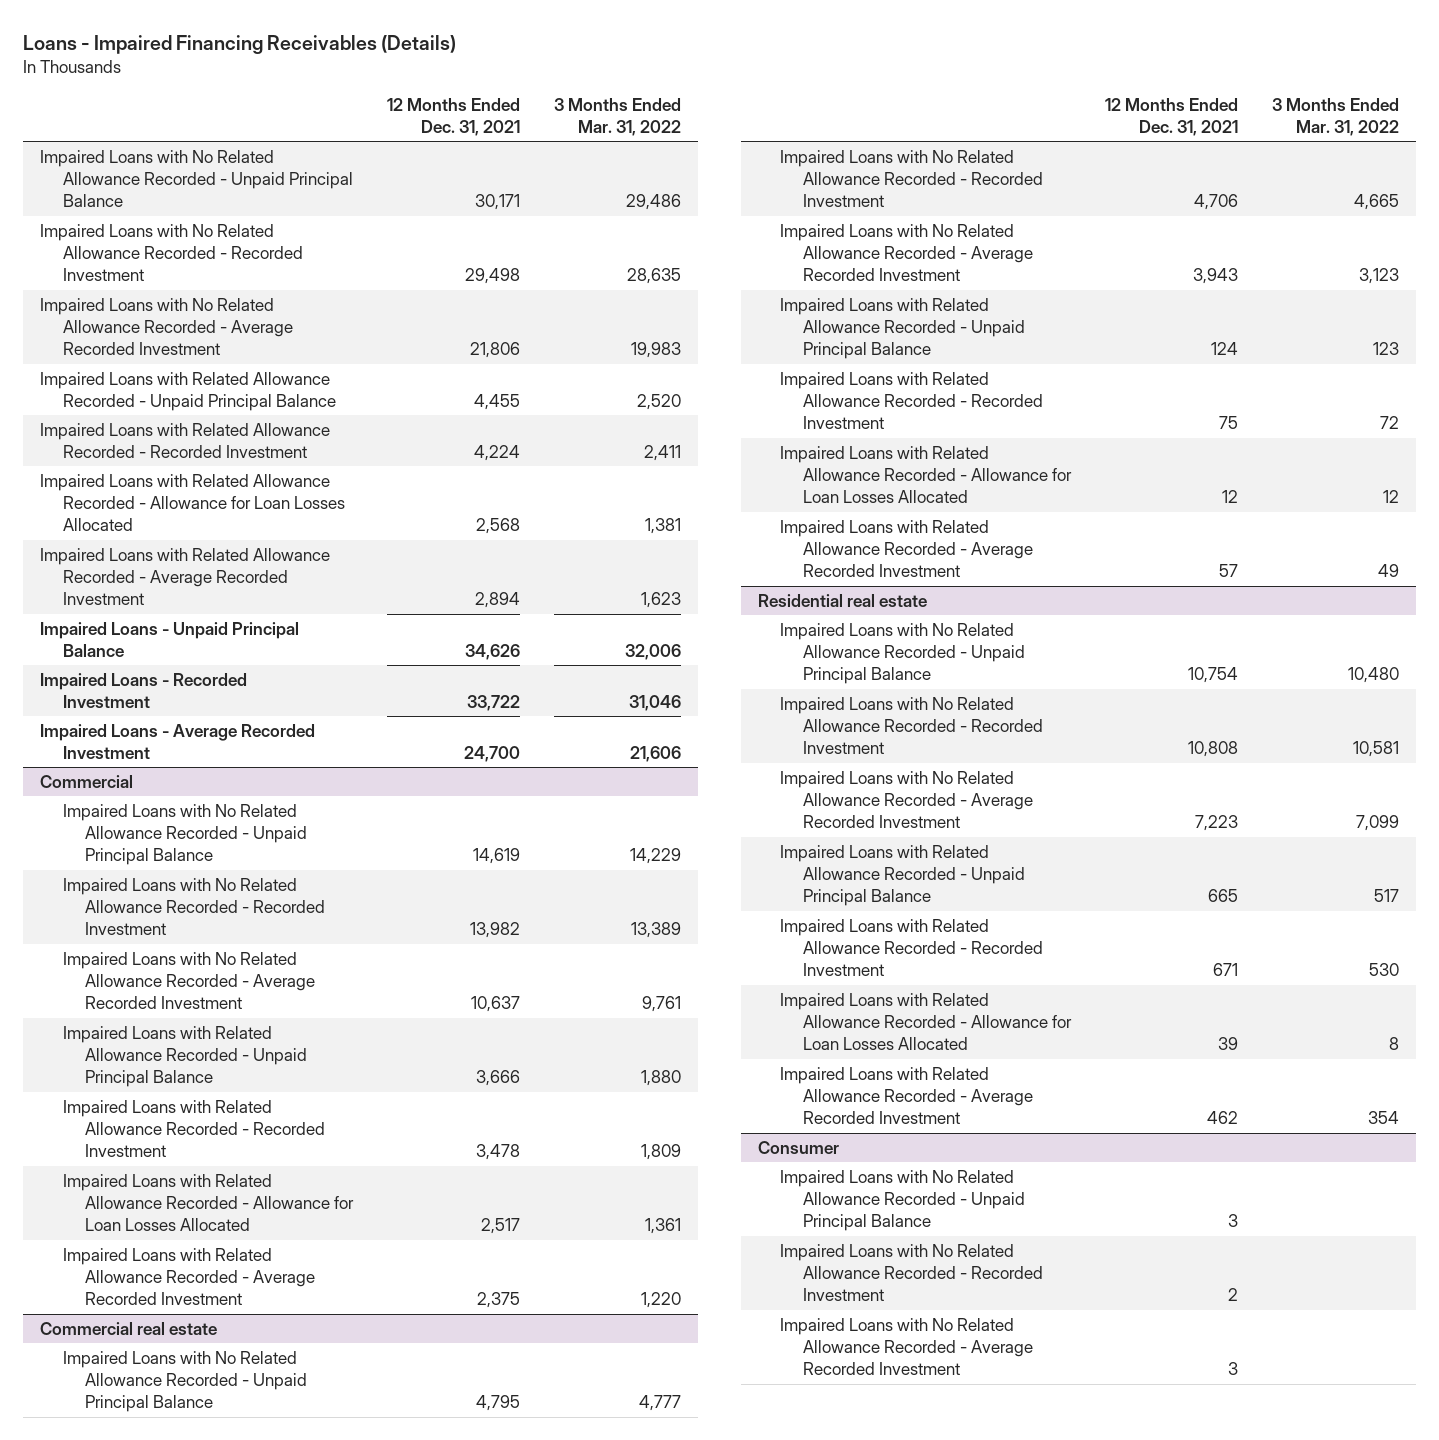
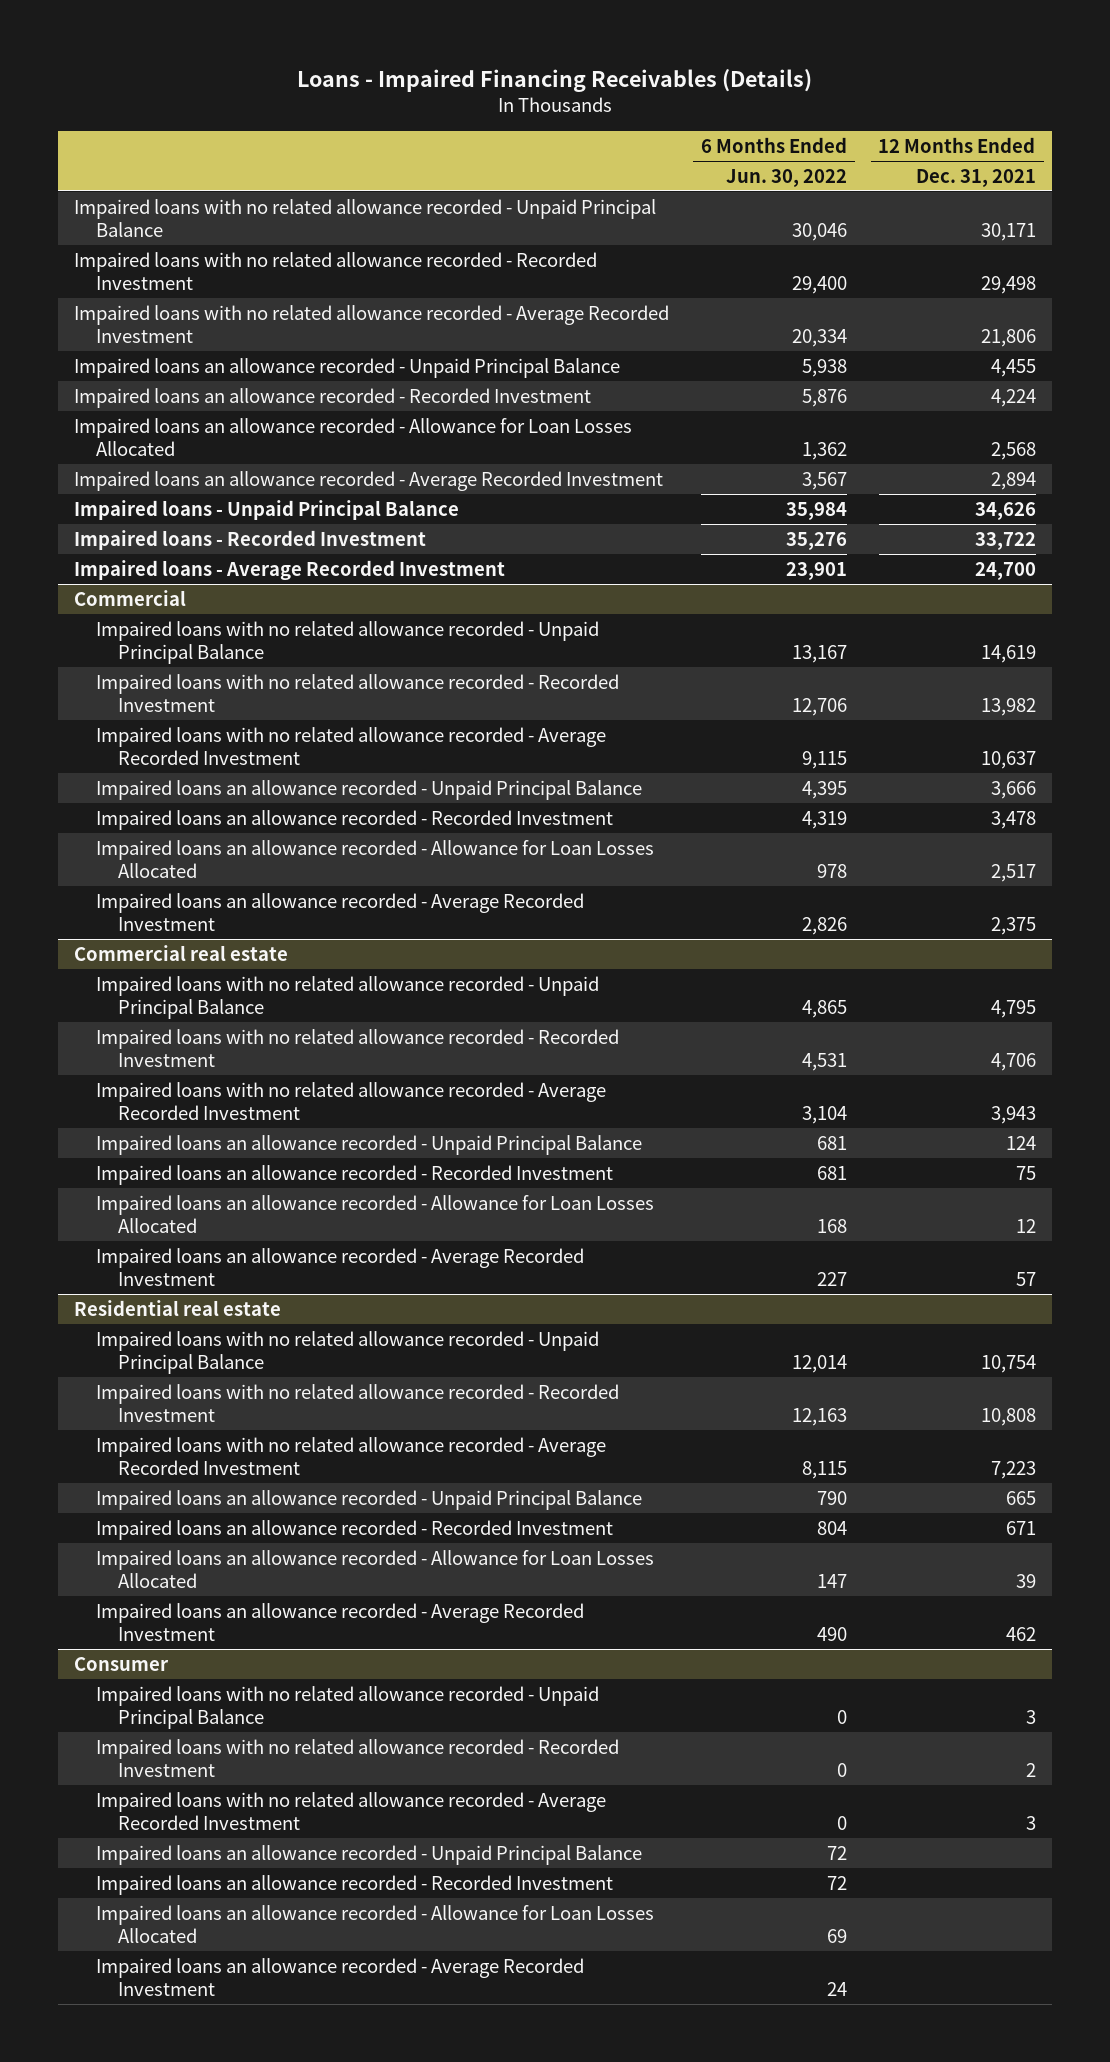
- | 12 Months Ended Dec. 31, 2021 | 3 Months Ended Mar. 31, 2022
+ | 6 Months Ended Jun. 30, 2022 | 12 Months Ended Dec. 31, 2021
- Impaired Loans with No Related Allowance Recorded - Unpaid Principal Balance | 30,171 | 29,486
- Impaired Loans with No Related Allowance Recorded - Recorded Investment | 29,498 | 28,635
- Impaired Loans with No Related Allowance Recorded - Average Recorded Investment | 21,806 | 19,983
- Impaired Loans with Related Allowance Recorded - Unpaid Principal Balance | 4,455 | 2,520
- Impaired Loans with Related Allowance Recorded - Recorded Investment | 4,224 | 2,411
- Impaired Loans with Related Allowance Recorded - Allowance for Loan Losses Allocated | 2,568 | 1,381
- Impaired Loans with Related Allowance Recorded - Average Recorded Investment | 2,894 | 1,623
- Impaired Loans - Unpaid Principal Balance | 34,626 | 32,006
- Impaired Loans - Recorded Investment | 33,722 | 31,046
- Impaired Loans - Average Recorded Investment | 24,700 | 21,606
+ Impaired loans with no related allowance recorded - Unpaid Principal Balance | 30,046 | 30,171
+ Impaired loans with no related allowance recorded - Recorded Investment | 29,400 | 29,498
+ Impaired loans with no related allowance recorded - Average Recorded Investment | 20,334 | 21,806
+ Impaired loans an allowance recorded - Unpaid Principal Balance | 5,938 | 4,455
+ Impaired loans an allowance recorded - Recorded Investment | 5,876 | 4,224
+ Impaired loans an allowance recorded - Allowance for Loan Losses Allocated | 1,362 | 2,568
+ Impaired loans an allowance recorded - Average Recorded Investment | 3,567 | 2,894
+ Impaired loans - Unpaid Principal Balance | 35,984 | 34,626
+ Impaired loans - Recorded Investment | 35,276 | 33,722
+ Impaired loans - Average Recorded Investment | 23,901 | 24,700
@ Commercial
- Impaired Loans with No Related Allowance Recorded - Unpaid Principal Balance | 14,619 | 14,229
- Impaired Loans with No Related Allowance Recorded - Recorded Investment | 13,982 | 13,389
- Impaired Loans with No Related Allowance Recorded - Average Recorded Investment | 10,637 | 9,761
- Impaired Loans with Related Allowance Recorded - Unpaid Principal Balance | 3,666 | 1,880
- Impaired Loans with Related Allowance Recorded - Recorded Investment | 3,478 | 1,809
- Impaired Loans with Related Allowance Recorded - Allowance for Loan Losses Allocated | 2,517 | 1,361
- Impaired Loans with Related Allowance Recorded - Average Recorded Investment | 2,375 | 1,220
+ Impaired loans with no related allowance recorded - Unpaid Principal Balance | 13,167 | 14,619
+ Impaired loans with no related allowance recorded - Recorded Investment | 12,706 | 13,982
+ Impaired loans with no related allowance recorded - Average Recorded Investment | 9,115 | 10,637
+ Impaired loans an allowance recorded - Unpaid Principal Balance | 4,395 | 3,666
+ Impaired loans an allowance recorded - Recorded Investment | 4,319 | 3,478
+ Impaired loans an allowance recorded - Allowance for Loan Losses Allocated | 978 | 2,517
+ Impaired loans an allowance recorded - Average Recorded Investment | 2,826 | 2,375
@ Commercial real estate
- Impaired Loans with No Related Allowance Recorded - Unpaid Principal Balance | 4,795 | 4,777
- Impaired Loans with No Related Allowance Recorded - Recorded Investment | 4,706 | 4,665
- Impaired Loans with No Related Allowance Recorded - Average Recorded Investment | 3,943 | 3,123
- Impaired Loans with Related Allowance Recorded - Unpaid Principal Balance | 124 | 123
- Impaired Loans with Related Allowance Recorded - Recorded Investment | 75 | 72
- Impaired Loans with Related Allowance Recorded - Allowance for Loan Losses Allocated | 12 | 12
- Impaired Loans with Related Allowance Recorded - Average Recorded Investment | 57 | 49
+ Impaired loans with no related allowance recorded - Unpaid Principal Balance | 4,865 | 4,795
+ Impaired loans with no related allowance recorded - Recorded Investment | 4,531 | 4,706
+ Impaired loans with no related allowance recorded - Average Recorded Investment | 3,104 | 3,943
+ Impaired loans an allowance recorded - Unpaid Principal Balance | 681 | 124
+ Impaired loans an allowance recorded - Recorded Investment | 681 | 75
+ Impaired loans an allowance recorded - Allowance for Loan Losses Allocated | 168 | 12
+ Impaired loans an allowance recorded - Average Recorded Investment | 227 | 57
@ Residential real estate
- Impaired Loans with No Related Allowance Recorded - Unpaid Principal Balance | 10,754 | 10,480
- Impaired Loans with No Related Allowance Recorded - Recorded Investment | 10,808 | 10,581
- Impaired Loans with No Related Allowance Recorded - Average Recorded Investment | 7,223 | 7,099
- Impaired Loans with Related Allowance Recorded - Unpaid Principal Balance | 665 | 517
- Impaired Loans with Related Allowance Recorded - Recorded Investment | 671 | 530
- Impaired Loans with Related Allowance Recorded - Allowance for Loan Losses Allocated | 39 | 8
- Impaired Loans with Related Allowance Recorded - Average Recorded Investment | 462 | 354
+ Impaired loans with no related allowance recorded - Unpaid Principal Balance | 12,014 | 10,754
+ Impaired loans with no related allowance recorded - Recorded Investment | 12,163 | 10,808
+ Impaired loans with no related allowance recorded - Average Recorded Investment | 8,115 | 7,223
+ Impaired loans an allowance recorded - Unpaid Principal Balance | 790 | 665
+ Impaired loans an allowance recorded - Recorded Investment | 804 | 671
+ Impaired loans an allowance recorded - Allowance for Loan Losses Allocated | 147 | 39
+ Impaired loans an allowance recorded - Average Recorded Investment | 490 | 462
@ Consumer
- Impaired Loans with No Related Allowance Recorded - Unpaid Principal Balance | 3 |
- Impaired Loans with No Related Allowance Recorded - Recorded Investment | 2 |
- Impaired Loans with No Related Allowance Recorded - Average Recorded Investment | 3 |
+ Impaired loans with no related allowance recorded - Unpaid Principal Balance | 0 | 3
+ Impaired loans with no related allowance recorded - Recorded Investment | 0 | 2
+ Impaired loans with no related allowance recorded - Average Recorded Investment | 0 | 3
+ Impaired loans an allowance recorded - Unpaid Principal Balance | 72 |
+ Impaired loans an allowance recorded - Recorded Investment | 72 |
+ Impaired loans an allowance recorded - Allowance for Loan Losses Allocated | 69 |
+ Impaired loans an allowance recorded - Average Recorded Investment | 24 |

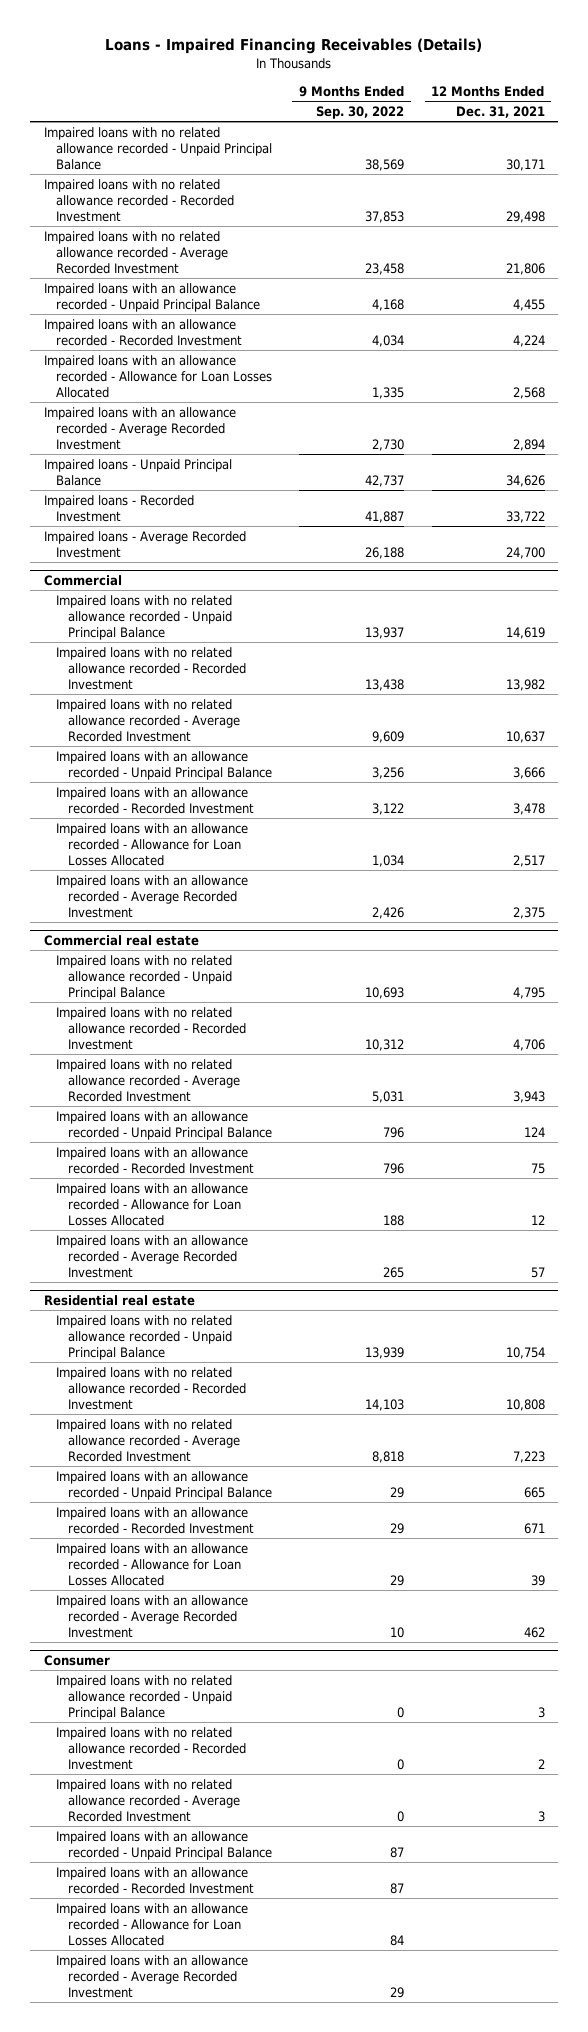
- | 6 Months Ended Jun. 30, 2022 | 12 Months Ended Dec. 31, 2021
+ | 9 Months Ended Sep. 30, 2022 | 12 Months Ended Dec. 31, 2021
- Impaired loans an allowance recorded - Unpaid Principal Balance | 5,938 | 4,455
- Impaired loans an allowance recorded - Recorded Investment | 5,876 | 4,224
- Impaired loans an allowance recorded - Allowance for Loan Losses Allocated | 1,362 | 2,568
- Impaired loans an allowance recorded - Average Recorded Investment | 3,567 | 2,894
+ Impaired loans with an allowance recorded - Unpaid Principal Balance | 4,168 | 4,455
+ Impaired loans with an allowance recorded - Recorded Investment | 4,034 | 4,224
+ Impaired loans with an allowance recorded - Allowance for Loan Losses Allocated | 1,335 | 2,568
+ Impaired loans with an allowance recorded - Average Recorded Investment | 2,730 | 2,894
@ Commercial
- Impaired loans an allowance recorded - Unpaid Principal Balance | 4,395 | 3,666
- Impaired loans an allowance recorded - Recorded Investment | 4,319 | 3,478
- Impaired loans an allowance recorded - Allowance for Loan Losses Allocated | 978 | 2,517
- Impaired loans an allowance recorded - Average Recorded Investment | 2,826 | 2,375
+ Impaired loans with an allowance recorded - Unpaid Principal Balance | 3,256 | 3,666
+ Impaired loans with an allowance recorded - Recorded Investment | 3,122 | 3,478
+ Impaired loans with an allowance recorded - Allowance for Loan Losses Allocated | 1,034 | 2,517
+ Impaired loans with an allowance recorded - Average Recorded Investment | 2,426 | 2,375
@ Commercial real estate
- Impaired loans an allowance recorded - Unpaid Principal Balance | 681 | 124
- Impaired loans an allowance recorded - Recorded Investment | 681 | 75
- Impaired loans an allowance recorded - Allowance for Loan Losses Allocated | 168 | 12
- Impaired loans an allowance recorded - Average Recorded Investment | 227 | 57
+ Impaired loans with an allowance recorded - Unpaid Principal Balance | 796 | 124
+ Impaired loans with an allowance recorded - Recorded Investment | 796 | 75
+ Impaired loans with an allowance recorded - Allowance for Loan Losses Allocated | 188 | 12
+ Impaired loans with an allowance recorded - Average Recorded Investment | 265 | 57
@ Residential real estate
- Impaired loans an allowance recorded - Unpaid Principal Balance | 790 | 665
- Impaired loans an allowance recorded - Recorded Investment | 804 | 671
- Impaired loans an allowance recorded - Allowance for Loan Losses Allocated | 147 | 39
- Impaired loans an allowance recorded - Average Recorded Investment | 490 | 462
+ Impaired loans with an allowance recorded - Unpaid Principal Balance | 29 | 665
+ Impaired loans with an allowance recorded - Recorded Investment | 29 | 671
+ Impaired loans with an allowance recorded - Allowance for Loan Losses Allocated | 29 | 39
+ Impaired loans with an allowance recorded - Average Recorded Investment | 10 | 462
@ Consumer
- Impaired loans an allowance recorded - Unpaid Principal Balance | 72 |
- Impaired loans an allowance recorded - Recorded Investment | 72 |
- Impaired loans an allowance recorded - Allowance for Loan Losses Allocated | 69 |
- Impaired loans an allowance recorded - Average Recorded Investment | 24 |
+ Impaired loans with an allowance recorded - Unpaid Principal Balance | 87 |
+ Impaired loans with an allowance recorded - Recorded Investment | 87 |
+ Impaired loans with an allowance recorded - Allowance for Loan Losses Allocated | 84 |
+ Impaired loans with an allowance recorded - Average Recorded Investment | 29 |

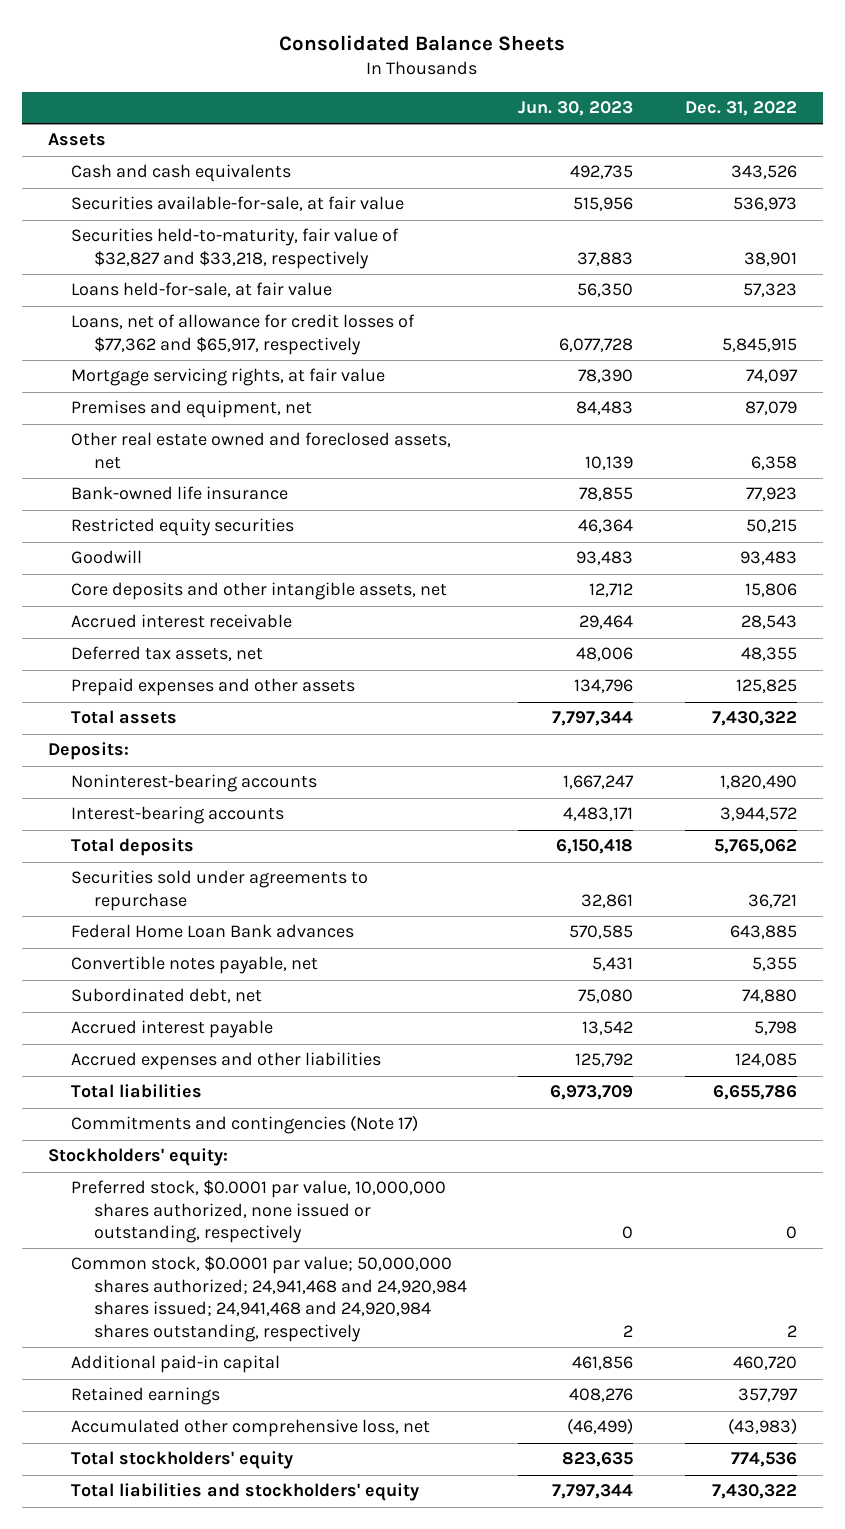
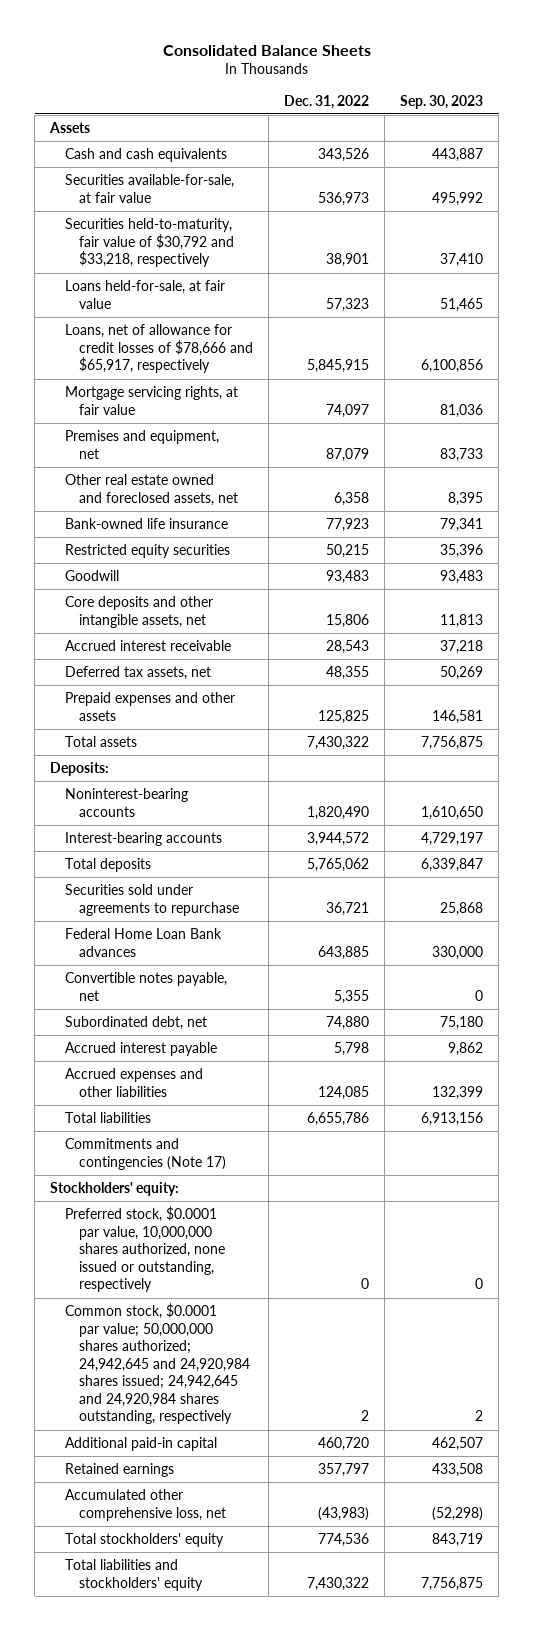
- | Jun. 30, 2023 | Dec. 31, 2022
+ | Dec. 31, 2022 | Sep. 30, 2023
- Securities held-to-maturity, fair value of $32,827 and $33,218, respectively | 37,883 | 38,901
+ Securities held-to-maturity, fair value of $30,792 and $33,218, respectively | 38,901 | 37,410
- Loans, net of allowance for credit losses of $77,362 and $65,917, respectively | 6,077,728 | 5,845,915
+ Loans, net of allowance for credit losses of $78,666 and $65,917, respectively | 5,845,915 | 6,100,856
- Common stock, $0.0001 par value; 50,000,000 shares authorized; 24,941,468 and 24,920,984 shares issued; 24,941,468 and 24,920,984 shares outstanding, respectively | 2 | 2
+ Common stock, $0.0001 par value; 50,000,000 shares authorized; 24,942,645 and 24,920,984 shares issued; 24,942,645 and 24,920,984 shares outstanding, respectively | 2 | 2

